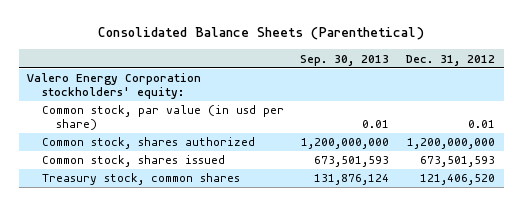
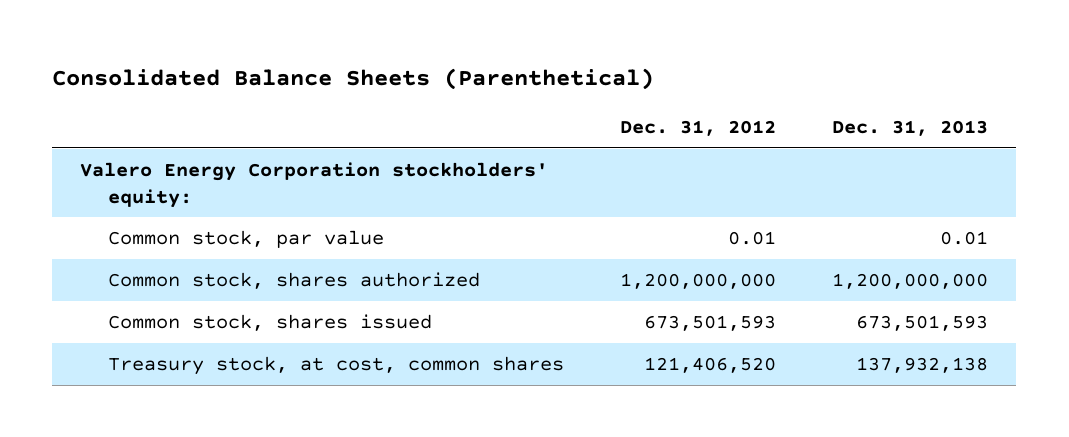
- | Sep. 30, 2013 | Dec. 31, 2012
+ | Dec. 31, 2012 | Dec. 31, 2013
- Common stock, par value (in usd per share) | 0.01 | 0.01
+ Common stock, par value | 0.01 | 0.01
- Treasury stock, common shares | 131,876,124 | 121,406,520
+ Treasury stock, at cost, common shares | 121,406,520 | 137,932,138

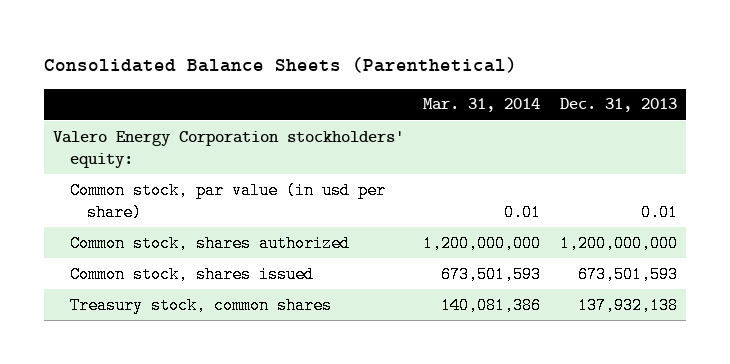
- | Dec. 31, 2012 | Dec. 31, 2013
+ | Mar. 31, 2014 | Dec. 31, 2013
- Common stock, par value | 0.01 | 0.01
+ Common stock, par value (in usd per share) | 0.01 | 0.01
- Treasury stock, at cost, common shares | 121,406,520 | 137,932,138
+ Treasury stock, common shares | 140,081,386 | 137,932,138

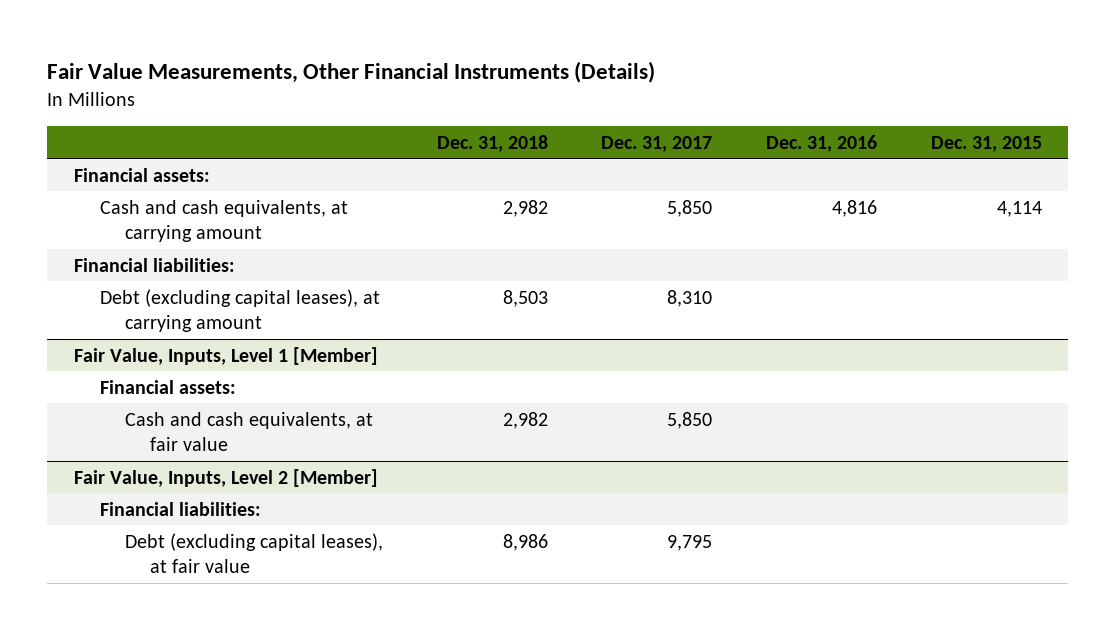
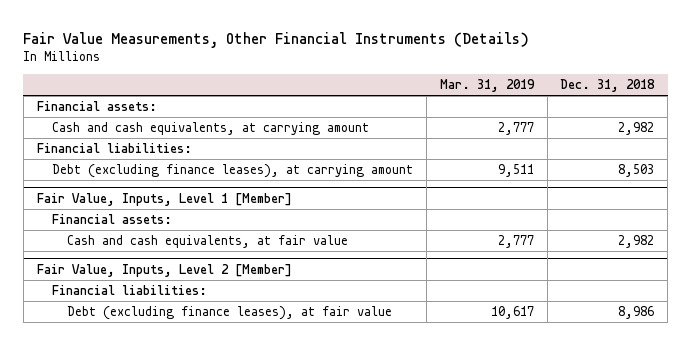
- | Dec. 31, 2018 | Dec. 31, 2017 | Dec. 31, 2016 | Dec. 31, 2015
+ | Mar. 31, 2019 | Dec. 31, 2018
- Debt (excluding capital leases), at carrying amount | 8,503 | 8,310 | |
+ Debt (excluding finance leases), at carrying amount | 9,511 | 8,503
@ Fair Value, Inputs, Level 2 [Member]
- Debt (excluding capital leases), at fair value | 8,986 | 9,795 | |
+ Debt (excluding finance leases), at fair value | 10,617 | 8,986

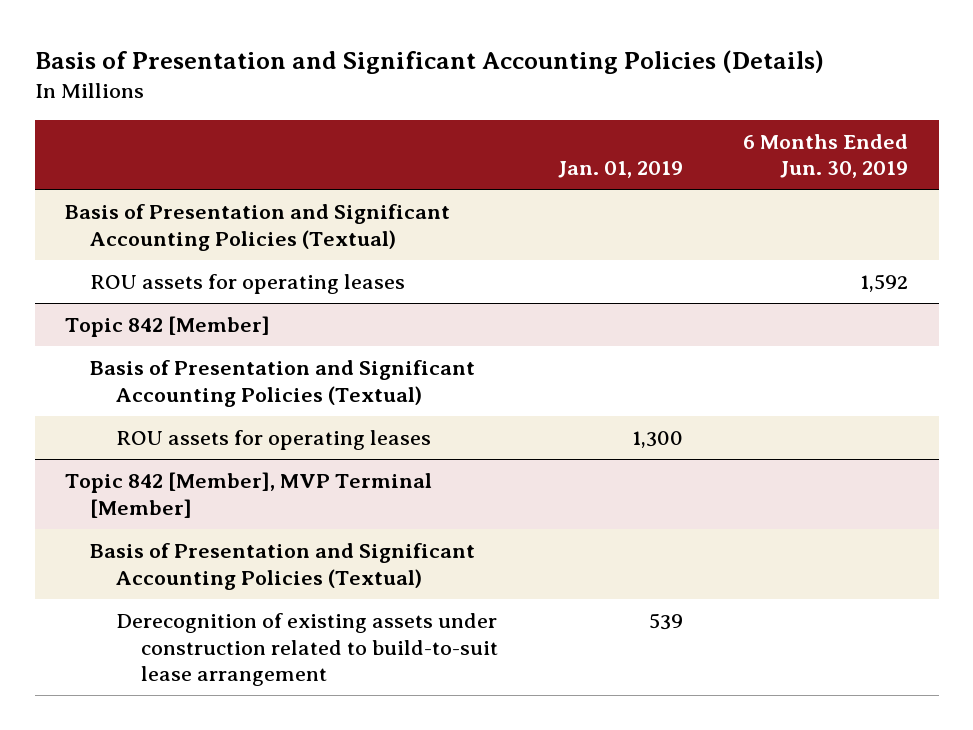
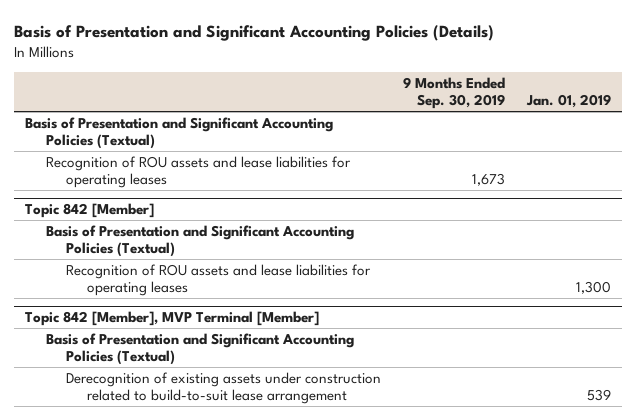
- | Jan. 01, 2019 | 6 Months Ended Jun. 30, 2019
+ | 9 Months Ended Sep. 30, 2019 | Jan. 01, 2019
- ROU assets for operating leases | | 1,592
+ Recognition of ROU assets and lease liabilities for operating leases | 1,673 |
@ Topic 842 [Member]
- ROU assets for operating leases | 1,300 |
+ Recognition of ROU assets and lease liabilities for operating leases | | 1,300

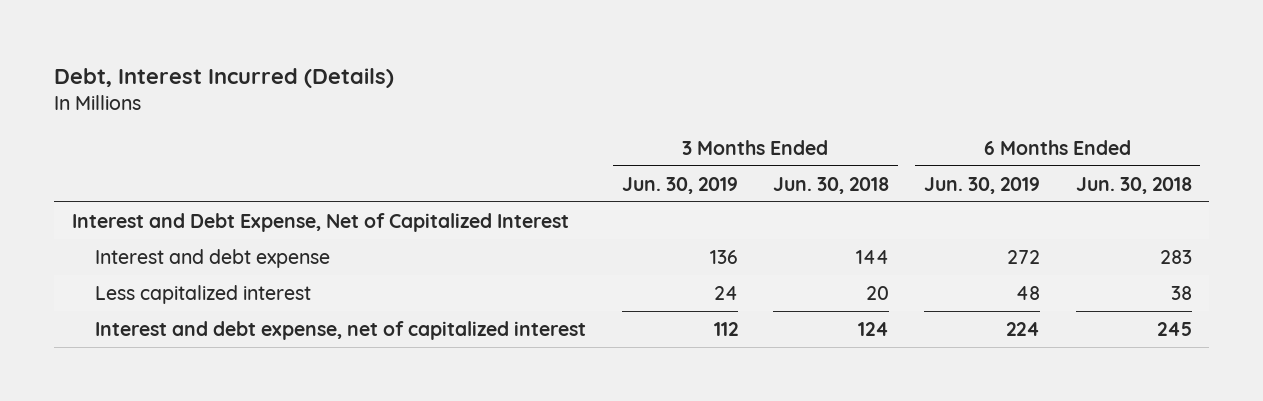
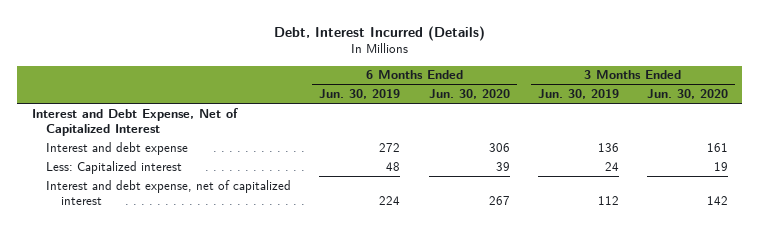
- | 3 Months Ended Jun. 30, 2019 | 3 Months Ended Jun. 30, 2018 | 6 Months Ended Jun. 30, 2019 | 6 Months Ended Jun. 30, 2018
+ | 6 Months Ended Jun. 30, 2019 | 6 Months Ended Jun. 30, 2020 | 3 Months Ended Jun. 30, 2019 | 3 Months Ended Jun. 30, 2020
- Less capitalized interest | 24 | 20 | 48 | 38
+ Less: Capitalized interest | 48 | 39 | 24 | 19

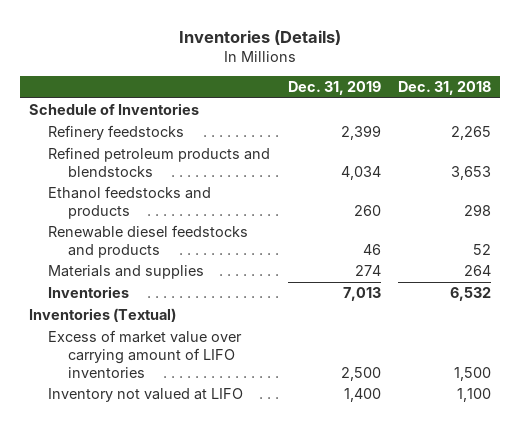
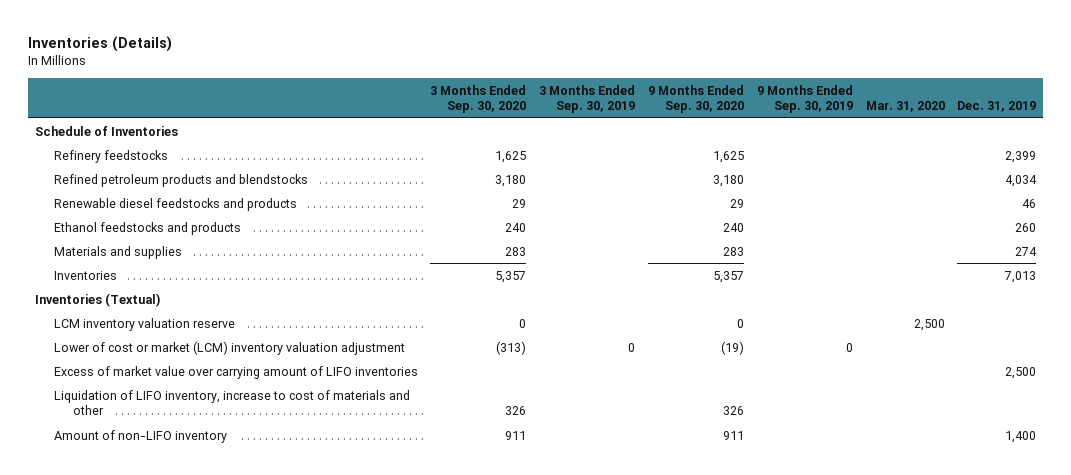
- | Dec. 31, 2019 | Dec. 31, 2018
+ | 3 Months Ended Sep. 30, 2020 | 3 Months Ended Sep. 30, 2019 | 9 Months Ended Sep. 30, 2020 | 9 Months Ended Sep. 30, 2019 | Mar. 31, 2020 | Dec. 31, 2019
moved down: Ethanol feedstocks and products | 240 | | 240 | | | 260
+ LCM inventory valuation reserve | 0 | | 0 | | 2,500 |
+ Lower of cost or market (LCM) inventory valuation adjustment | (313) | 0 | (19) | 0 | |
- Inventory not valued at LIFO | 1,400 | 1,100
+ Liquidation of LIFO inventory, increase to cost of materials and other | 326 | | 326 | | |
+ Amount of non-LIFO inventory | 911 | | 911 | | | 1,400

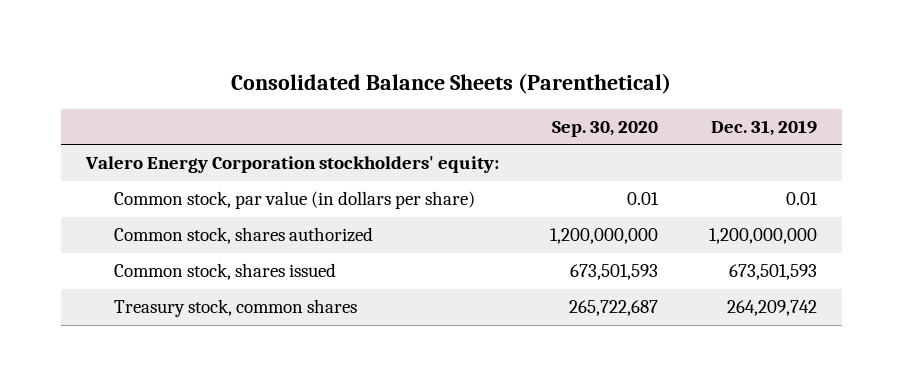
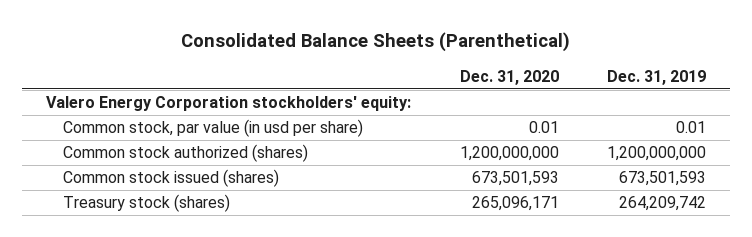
- | Sep. 30, 2020 | Dec. 31, 2019
+ | Dec. 31, 2020 | Dec. 31, 2019
- Common stock, par value (in dollars per share) | 0.01 | 0.01
- Common stock, shares authorized | 1,200,000,000 | 1,200,000,000
- Common stock, shares issued | 673,501,593 | 673,501,593
- Treasury stock, common shares | 265,722,687 | 264,209,742
+ Common stock, par value (in usd per share) | 0.01 | 0.01
+ Common stock authorized (shares) | 1,200,000,000 | 1,200,000,000
+ Common stock issued (shares) | 673,501,593 | 673,501,593
+ Treasury stock (shares) | 265,096,171 | 264,209,742

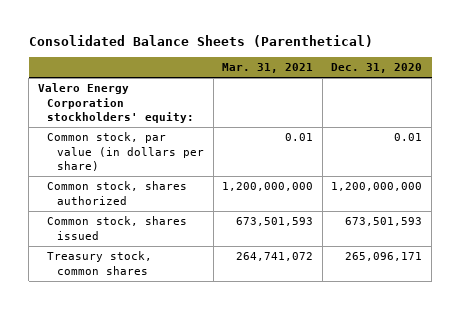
- | Dec. 31, 2020 | Dec. 31, 2019
+ | Mar. 31, 2021 | Dec. 31, 2020
- Common stock, par value (in usd per share) | 0.01 | 0.01
- Common stock authorized (shares) | 1,200,000,000 | 1,200,000,000
- Common stock issued (shares) | 673,501,593 | 673,501,593
- Treasury stock (shares) | 265,096,171 | 264,209,742
+ Common stock, par value (in dollars per share) | 0.01 | 0.01
+ Common stock, shares authorized | 1,200,000,000 | 1,200,000,000
+ Common stock, shares issued | 673,501,593 | 673,501,593
+ Treasury stock, common shares | 264,741,072 | 265,096,171

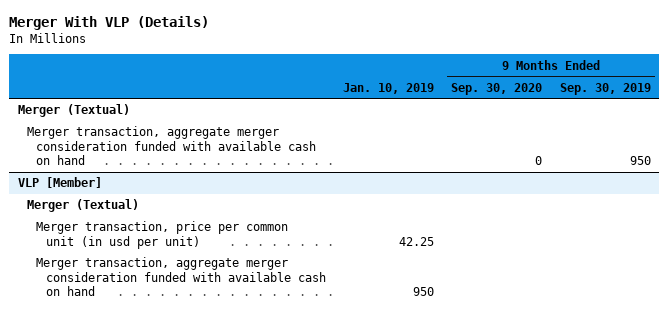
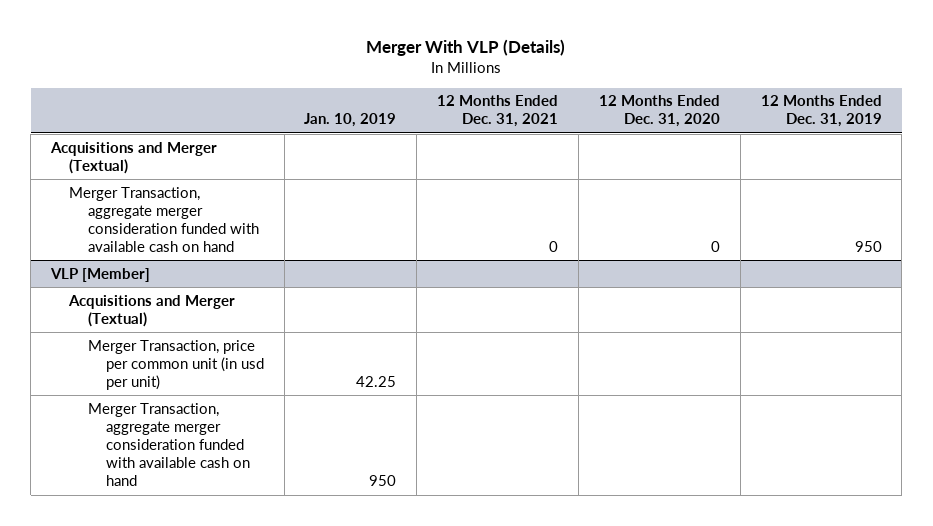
- | Jan. 10, 2019 | 9 Months Ended Sep. 30, 2020 | 9 Months Ended Sep. 30, 2019
+ | Jan. 10, 2019 | 12 Months Ended Dec. 31, 2021 | 12 Months Ended Dec. 31, 2020 | 12 Months Ended Dec. 31, 2019
- Merger (Textual)
- Merger transaction, aggregate merger consideration funded with available cash on hand | | 0 | 950
+ Acquisitions and Merger (Textual)
+ Merger Transaction, aggregate merger consideration funded with available cash on hand | | 0 | 0 | 950
@ VLP [Member]
- Merger (Textual)
- Merger transaction, price per common unit (in usd per unit) | 42.25 | |
- Merger transaction, aggregate merger consideration funded with available cash on hand | 950 | |
+ Acquisitions and Merger (Textual)
+ Merger Transaction, price per common unit (in usd per unit) | 42.25 | | |
+ Merger Transaction, aggregate merger consideration funded with available cash on hand | 950 | | |

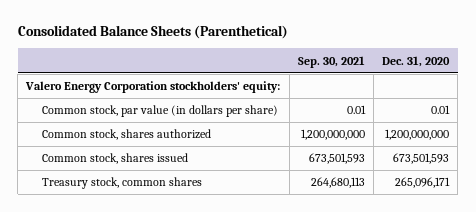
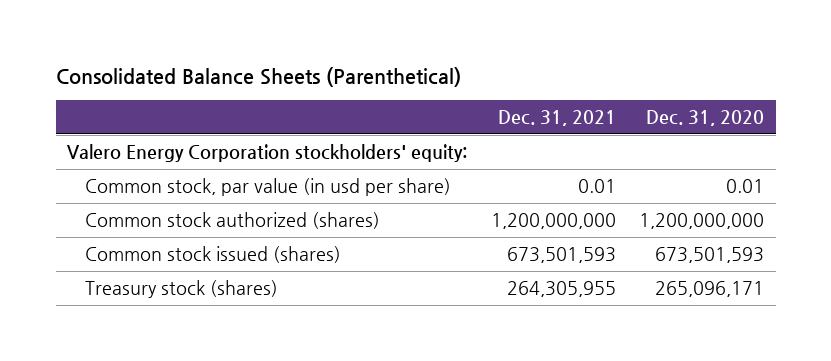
- | Sep. 30, 2021 | Dec. 31, 2020
+ | Dec. 31, 2021 | Dec. 31, 2020
- Common stock, par value (in dollars per share) | 0.01 | 0.01
- Common stock, shares authorized | 1,200,000,000 | 1,200,000,000
- Common stock, shares issued | 673,501,593 | 673,501,593
- Treasury stock, common shares | 264,680,113 | 265,096,171
+ Common stock, par value (in usd per share) | 0.01 | 0.01
+ Common stock authorized (shares) | 1,200,000,000 | 1,200,000,000
+ Common stock issued (shares) | 673,501,593 | 673,501,593
+ Treasury stock (shares) | 264,305,955 | 265,096,171

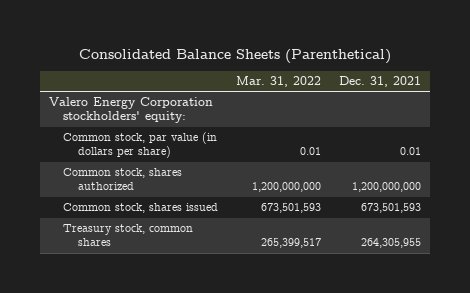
- | Dec. 31, 2021 | Dec. 31, 2020
+ | Mar. 31, 2022 | Dec. 31, 2021
- Common stock, par value (in usd per share) | 0.01 | 0.01
- Common stock authorized (shares) | 1,200,000,000 | 1,200,000,000
- Common stock issued (shares) | 673,501,593 | 673,501,593
- Treasury stock (shares) | 264,305,955 | 265,096,171
+ Common stock, par value (in dollars per share) | 0.01 | 0.01
+ Common stock, shares authorized | 1,200,000,000 | 1,200,000,000
+ Common stock, shares issued | 673,501,593 | 673,501,593
+ Treasury stock, common shares | 265,399,517 | 264,305,955

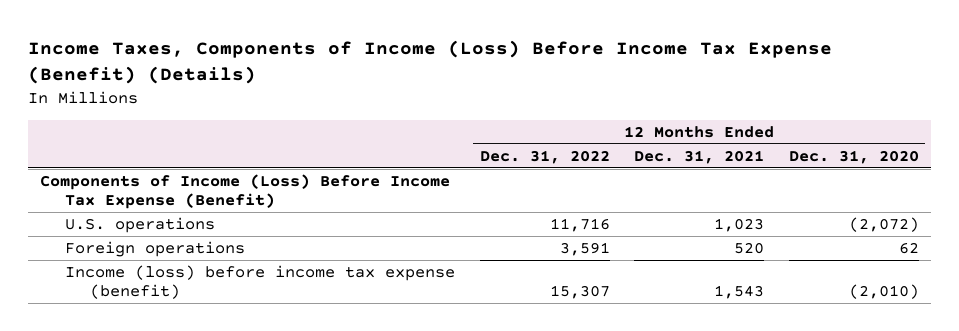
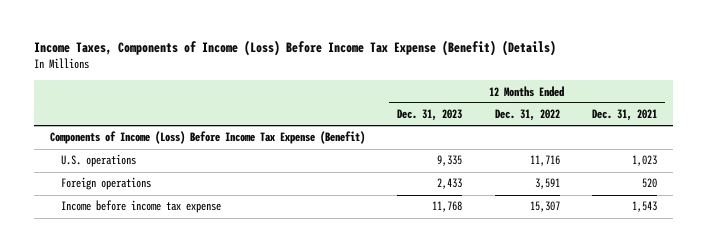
- | 12 Months Ended Dec. 31, 2022 | 12 Months Ended Dec. 31, 2021 | 12 Months Ended Dec. 31, 2020
+ | 12 Months Ended Dec. 31, 2023 | 12 Months Ended Dec. 31, 2022 | 12 Months Ended Dec. 31, 2021
- Income (loss) before income tax expense (benefit) | 15,307 | 1,543 | (2,010)
+ Income before income tax expense | 11,768 | 15,307 | 1,543

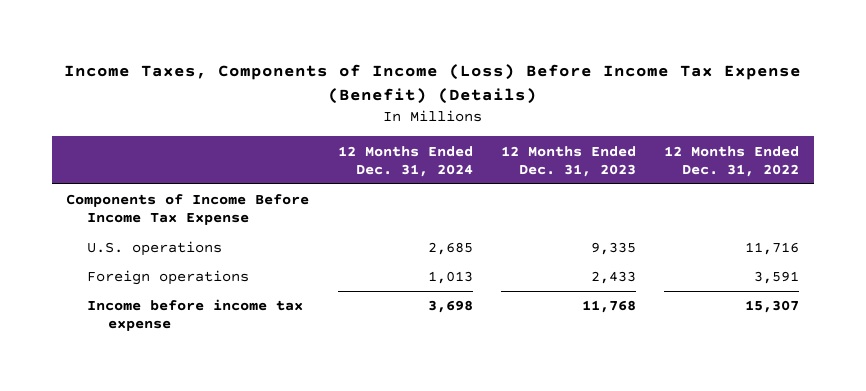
- | 12 Months Ended Dec. 31, 2023 | 12 Months Ended Dec. 31, 2022 | 12 Months Ended Dec. 31, 2021
+ | 12 Months Ended Dec. 31, 2024 | 12 Months Ended Dec. 31, 2023 | 12 Months Ended Dec. 31, 2022
- Components of Income (Loss) Before Income Tax Expense (Benefit)
+ Components of Income Before Income Tax Expense

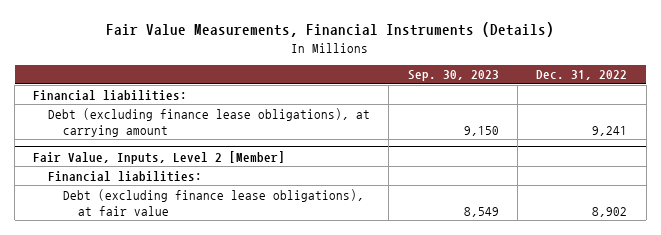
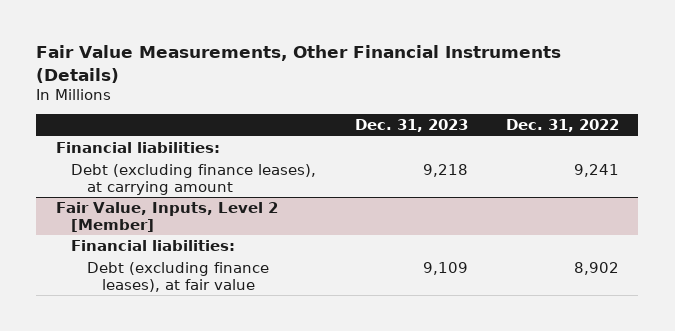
- Fair Value Measurements, Financial Instruments (Details)
+ Fair Value Measurements, Other Financial Instruments (Details)
- | Sep. 30, 2023 | Dec. 31, 2022
+ | Dec. 31, 2023 | Dec. 31, 2022
- Debt (excluding finance lease obligations), at carrying amount | 9,150 | 9,241
+ Debt (excluding finance leases), at carrying amount | 9,218 | 9,241
@ Fair Value, Inputs, Level 2 [Member]
- Debt (excluding finance lease obligations), at fair value | 8,549 | 8,902
+ Debt (excluding finance leases), at fair value | 9,109 | 8,902

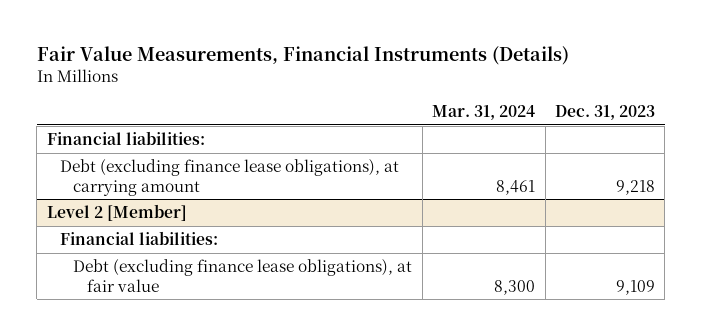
- Fair Value Measurements, Other Financial Instruments (Details)
+ Fair Value Measurements, Financial Instruments (Details)
- | Dec. 31, 2023 | Dec. 31, 2022
+ | Mar. 31, 2024 | Dec. 31, 2023
- Debt (excluding finance leases), at carrying amount | 9,218 | 9,241
- Fair Value, Inputs, Level 2 [Member]
+ Debt (excluding finance lease obligations), at carrying amount | 8,461 | 9,218
+ Level 2 [Member]
- Debt (excluding finance leases), at fair value | 9,109 | 8,902
+ Debt (excluding finance lease obligations), at fair value | 8,300 | 9,109

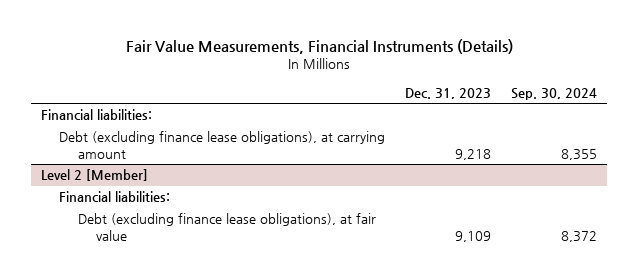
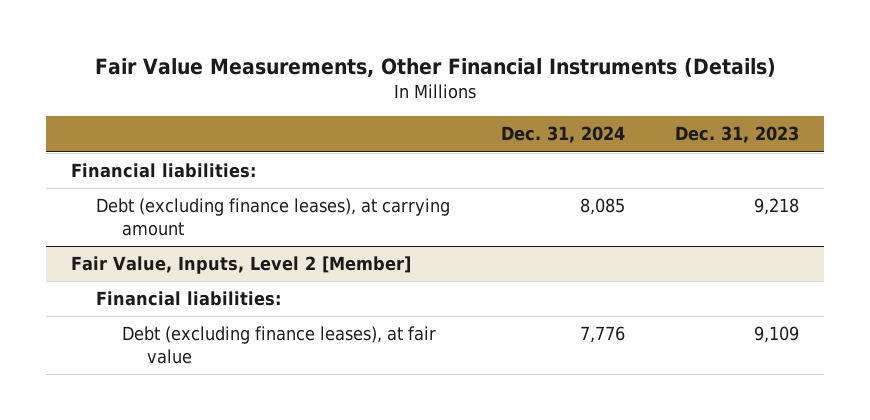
- Fair Value Measurements, Financial Instruments (Details)
+ Fair Value Measurements, Other Financial Instruments (Details)
- | Dec. 31, 2023 | Sep. 30, 2024
+ | Dec. 31, 2024 | Dec. 31, 2023
- Debt (excluding finance lease obligations), at carrying amount | 9,218 | 8,355
- Level 2 [Member]
+ Debt (excluding finance leases), at carrying amount | 8,085 | 9,218
+ Fair Value, Inputs, Level 2 [Member]
- Debt (excluding finance lease obligations), at fair value | 9,109 | 8,372
+ Debt (excluding finance leases), at fair value | 7,776 | 9,109

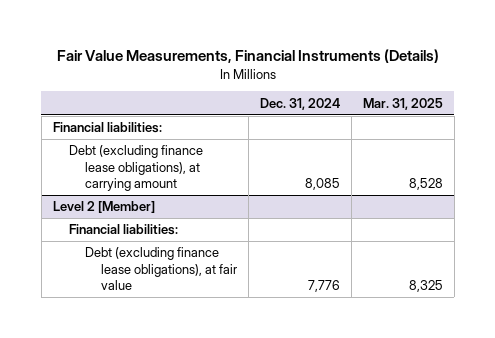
- Fair Value Measurements, Other Financial Instruments (Details)
+ Fair Value Measurements, Financial Instruments (Details)
- | Dec. 31, 2024 | Dec. 31, 2023
+ | Dec. 31, 2024 | Mar. 31, 2025
- Debt (excluding finance leases), at carrying amount | 8,085 | 9,218
- Fair Value, Inputs, Level 2 [Member]
+ Debt (excluding finance lease obligations), at carrying amount | 8,085 | 8,528
+ Level 2 [Member]
- Debt (excluding finance leases), at fair value | 7,776 | 9,109
+ Debt (excluding finance lease obligations), at fair value | 7,776 | 8,325

